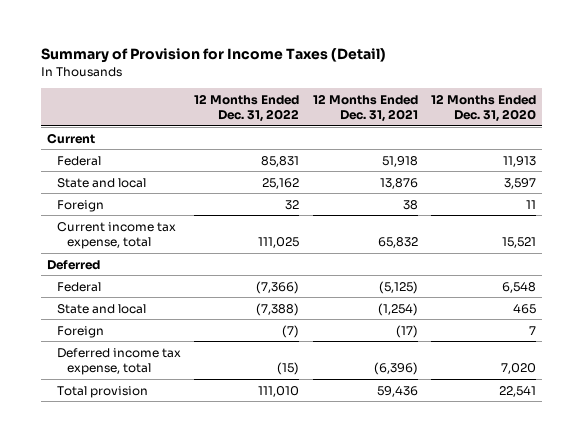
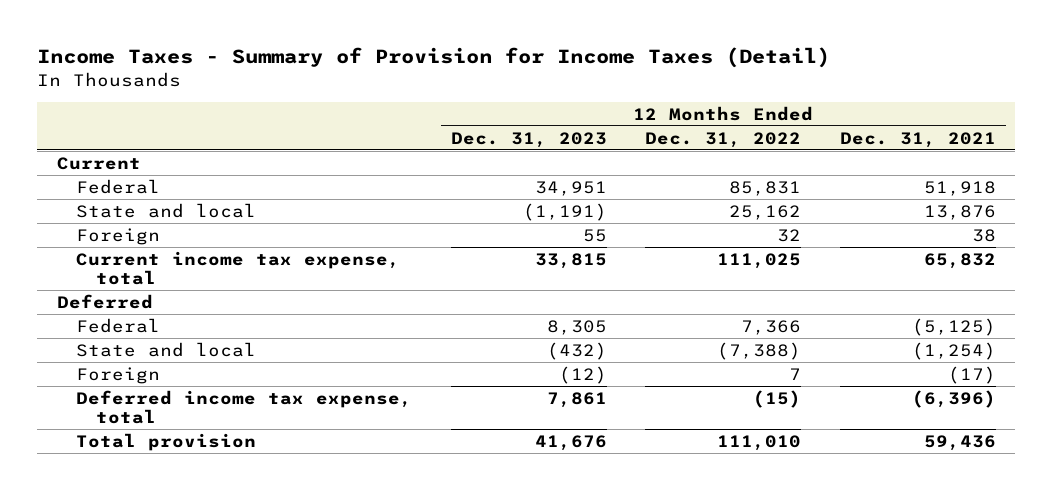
- Summary of Provision for Income Taxes (Detail)
+ Income Taxes - Summary of Provision for Income Taxes (Detail)
- | 12 Months Ended Dec. 31, 2022 | 12 Months Ended Dec. 31, 2021 | 12 Months Ended Dec. 31, 2020
+ | 12 Months Ended Dec. 31, 2023 | 12 Months Ended Dec. 31, 2022 | 12 Months Ended Dec. 31, 2021
- Federal | (7,366) | (5,125) | 6,548
+ Federal | 8,305 | 7,366 | (5,125)
- Foreign | (7) | (17) | 7
+ Foreign | (12) | 7 | (17)

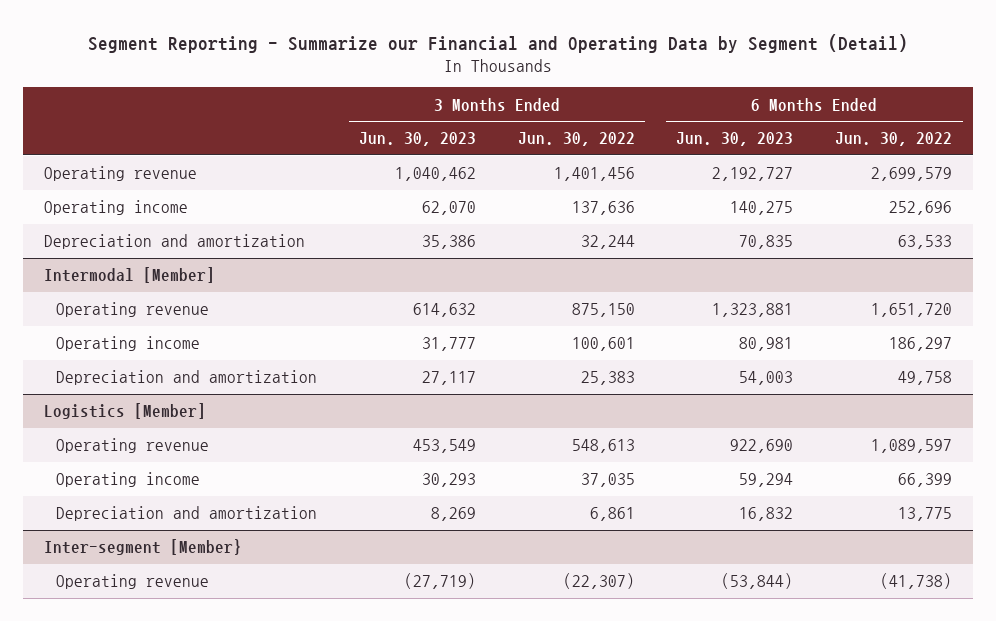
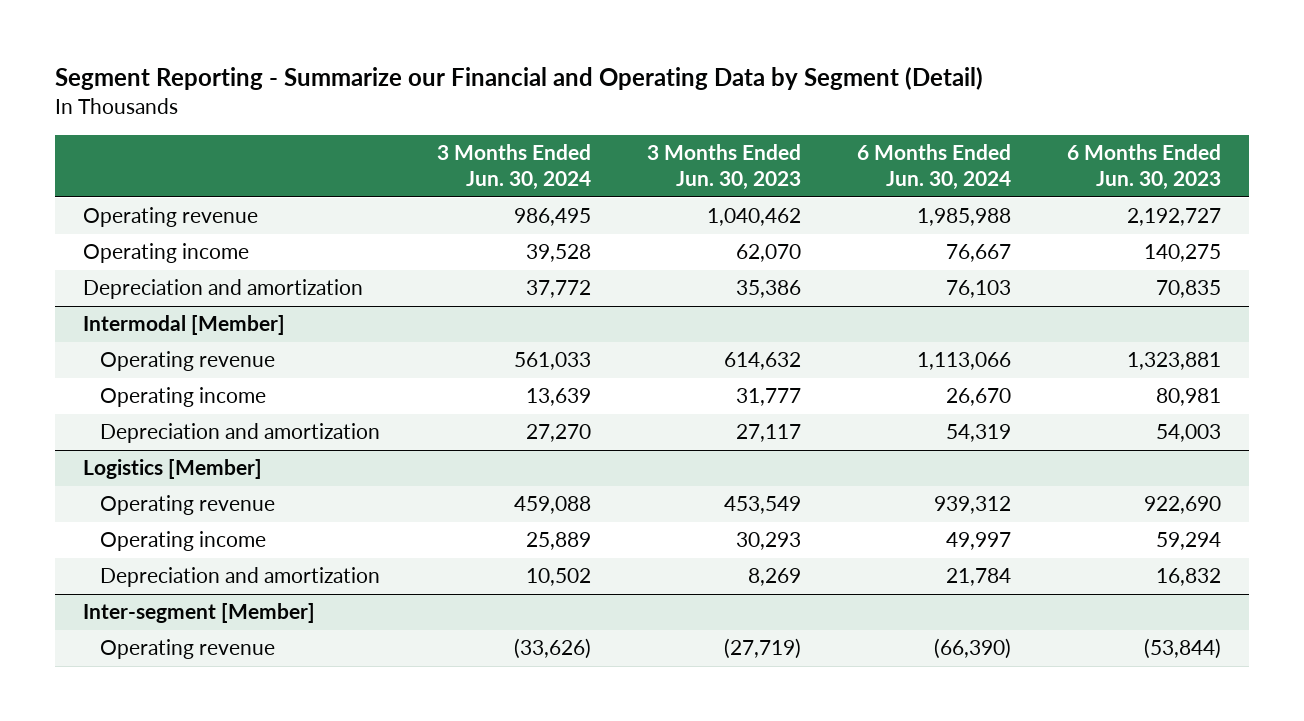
- | 3 Months Ended Jun. 30, 2023 | 3 Months Ended Jun. 30, 2022 | 6 Months Ended Jun. 30, 2023 | 6 Months Ended Jun. 30, 2022
+ | 3 Months Ended Jun. 30, 2024 | 3 Months Ended Jun. 30, 2023 | 6 Months Ended Jun. 30, 2024 | 6 Months Ended Jun. 30, 2023
- Inter-segment [Member}
+ Inter-segment [Member]

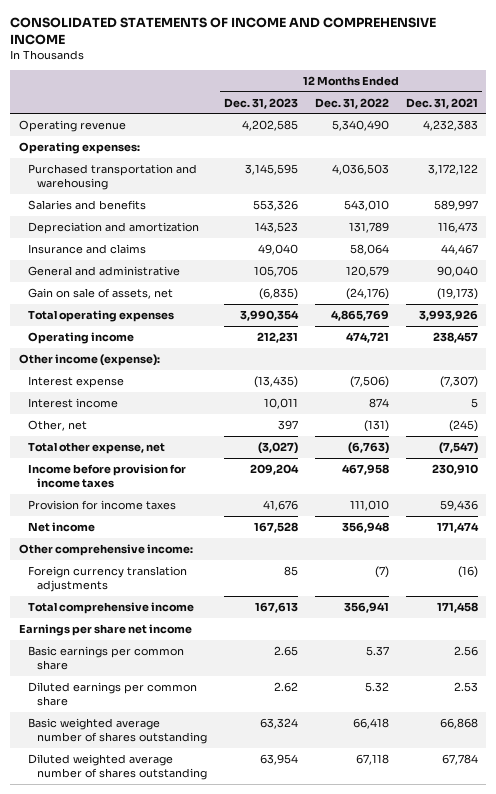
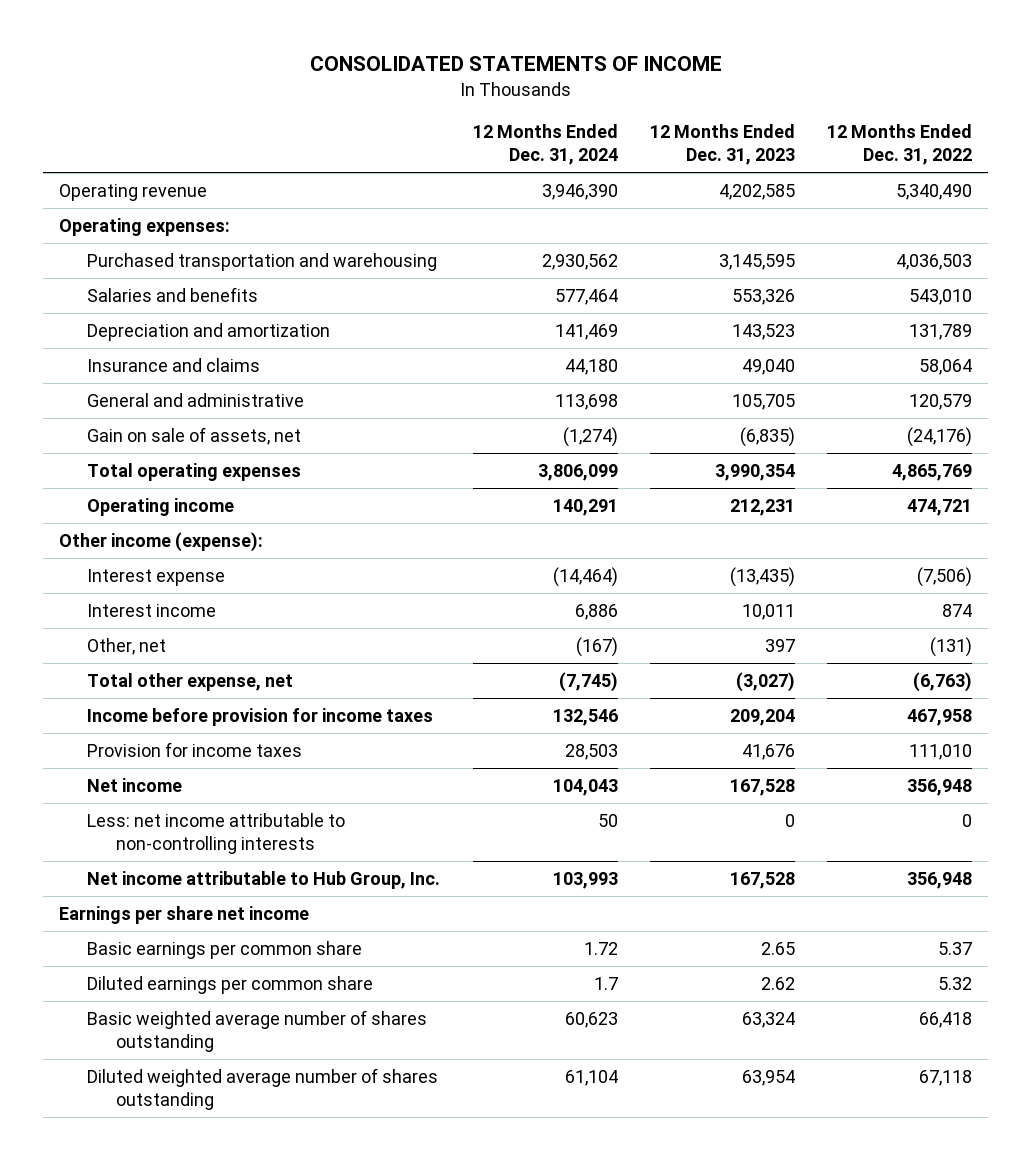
- CONSOLIDATED STATEMENTS OF INCOME AND COMPREHENSIVE INCOME
+ CONSOLIDATED STATEMENTS OF INCOME
- | 12 Months Ended Dec. 31, 2023 | 12 Months Ended Dec. 31, 2022 | 12 Months Ended Dec. 31, 2021
+ | 12 Months Ended Dec. 31, 2024 | 12 Months Ended Dec. 31, 2023 | 12 Months Ended Dec. 31, 2022
- Other comprehensive income:
- Foreign currency translation adjustments | 85 | (7) | (16)
- Total comprehensive income | 167,613 | 356,941 | 171,458
+ Less: net income attributable to non-controlling interests | 50 | 0 | 0
+ Net income attributable to Hub Group, Inc. | 103,993 | 167,528 | 356,948

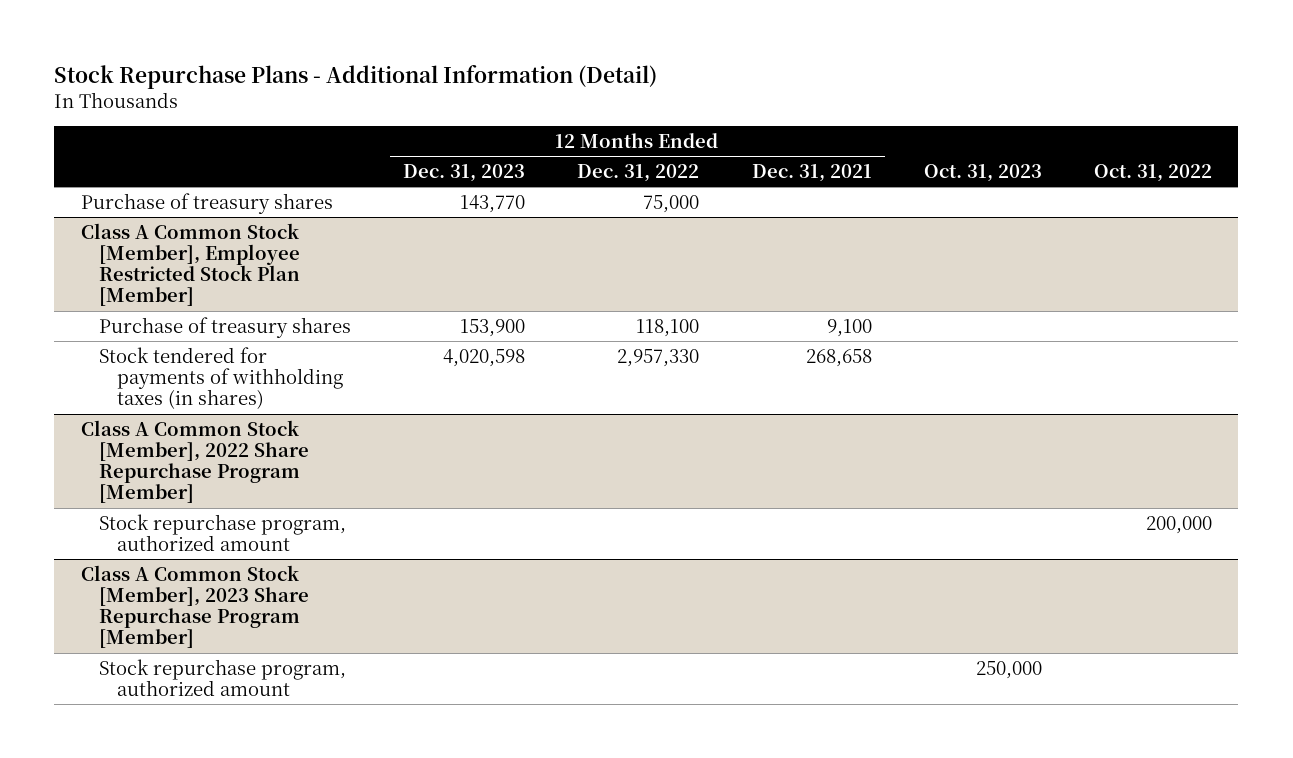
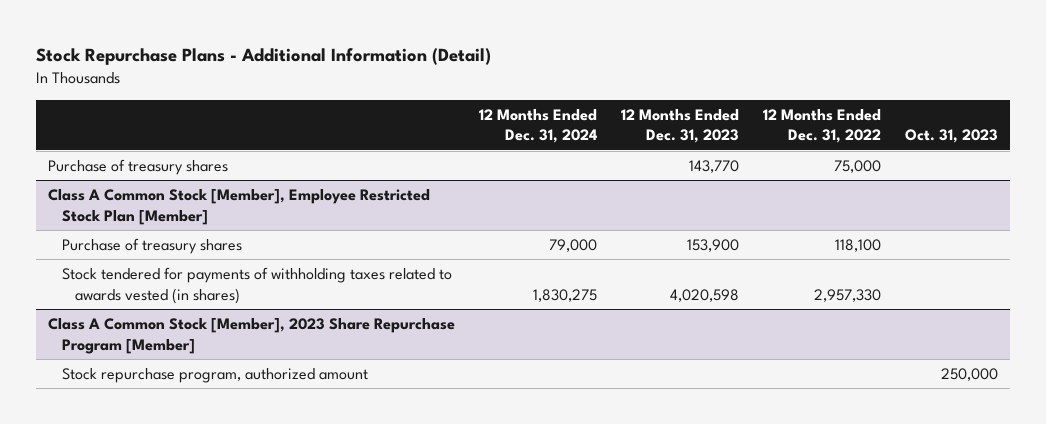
- | 12 Months Ended Dec. 31, 2023 | 12 Months Ended Dec. 31, 2022 | 12 Months Ended Dec. 31, 2021 | Oct. 31, 2023 | Oct. 31, 2022
+ | 12 Months Ended Dec. 31, 2024 | 12 Months Ended Dec. 31, 2023 | 12 Months Ended Dec. 31, 2022 | Oct. 31, 2023
@ Class A Common Stock [Member], Employee Restricted Stock Plan [Member]
- Stock tendered for payments of withholding taxes (in shares) | 4,020,598 | 2,957,330 | 268,658 | |
- Class A Common Stock [Member], 2022 Share Repurchase Program [Member]
- Stock repurchase program, authorized amount | | | | | 200,000
@ Class A Common Stock [Member], Employee Restricted Stock Plan [Member]
+ Stock tendered for payments of withholding taxes related to awards vested (in shares) | 1,830,275 | 4,020,598 | 2,957,330 |

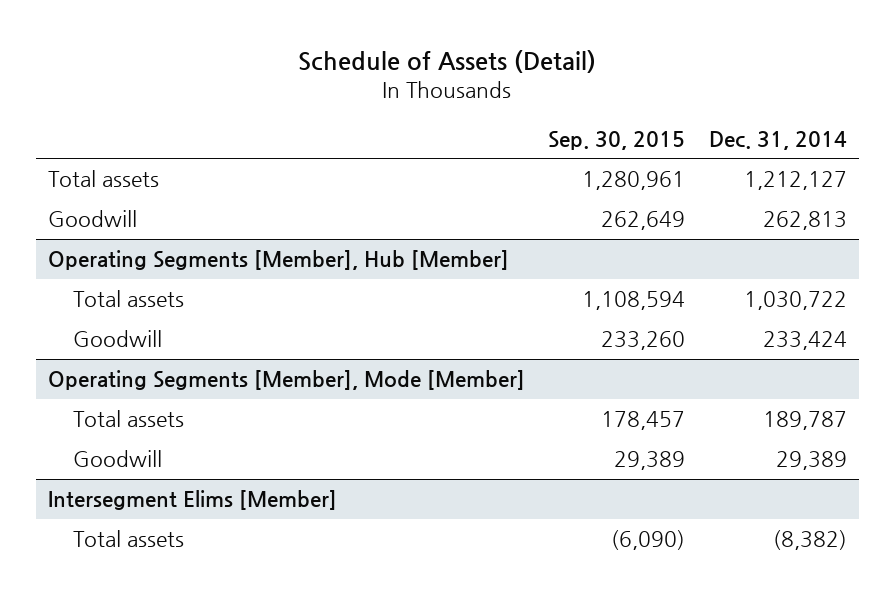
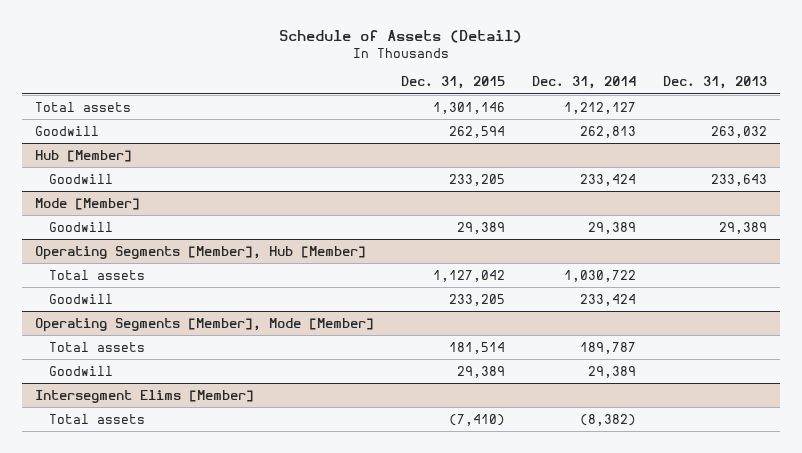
- | Sep. 30, 2015 | Dec. 31, 2014
+ | Dec. 31, 2015 | Dec. 31, 2014 | Dec. 31, 2013
+ Hub [Member]
+ Goodwill | 233,205 | 233,424 | 233,643
+ Mode [Member]
+ Goodwill | 29,389 | 29,389 | 29,389

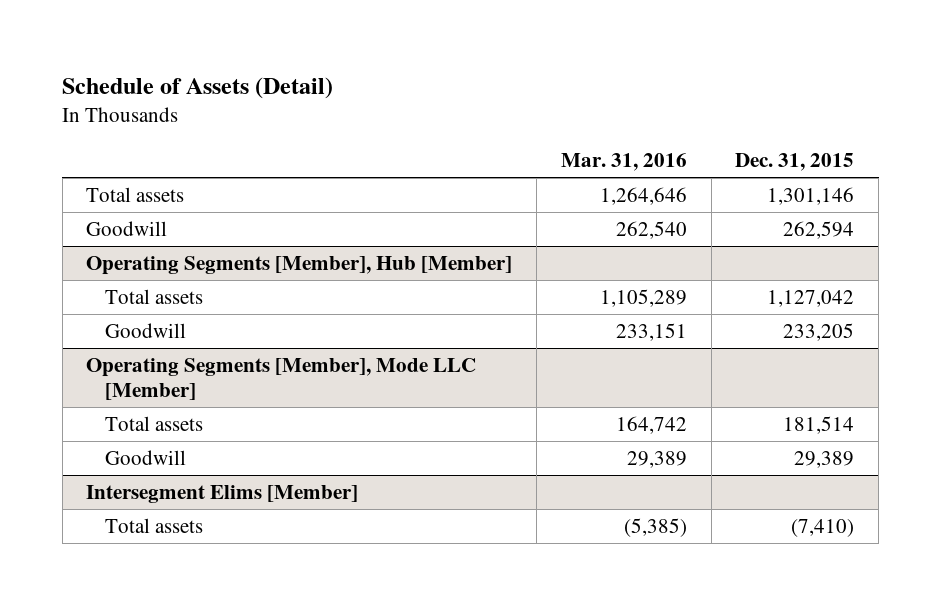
- | Dec. 31, 2015 | Dec. 31, 2014 | Dec. 31, 2013
+ | Mar. 31, 2016 | Dec. 31, 2015
- Hub [Member]
- Goodwill | 233,205 | 233,424 | 233,643
- Mode [Member]
- Goodwill | 29,389 | 29,389 | 29,389
- Operating Segments [Member], Mode [Member]
+ Operating Segments [Member], Mode LLC [Member]

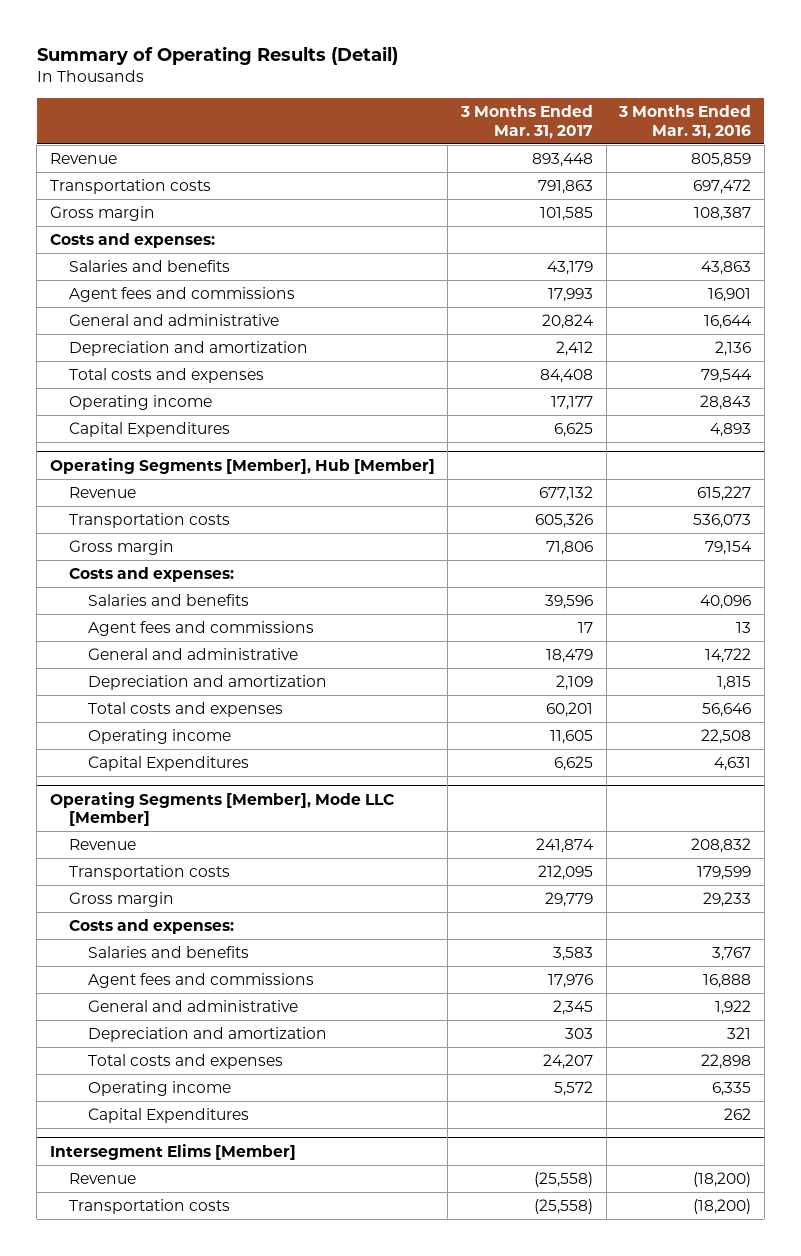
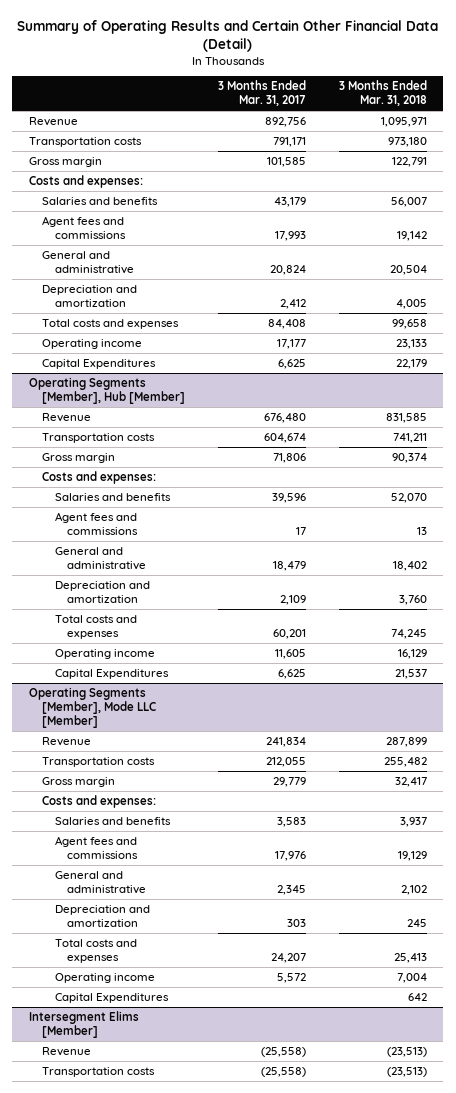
- Summary of Operating Results (Detail)
+ Summary of Operating Results and Certain Other Financial Data (Detail)
- | 3 Months Ended Mar. 31, 2017 | 3 Months Ended Mar. 31, 2016
+ | 3 Months Ended Mar. 31, 2017 | 3 Months Ended Mar. 31, 2018
- Revenue | 893,448 | 805,859
- Transportation costs | 791,863 | 697,472
+ Revenue | 892,756 | 1,095,971
+ Transportation costs | 791,171 | 973,180
@ Operating Segments [Member], Hub [Member]
- Revenue | 677,132 | 615,227
- Transportation costs | 605,326 | 536,073
+ Revenue | 676,480 | 831,585
+ Transportation costs | 604,674 | 741,211
@ Operating Segments [Member], Mode LLC [Member]
- Revenue | 241,874 | 208,832
- Transportation costs | 212,095 | 179,599
+ Revenue | 241,834 | 287,899
+ Transportation costs | 212,055 | 255,482

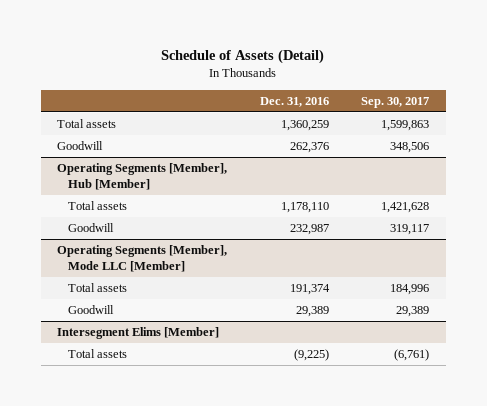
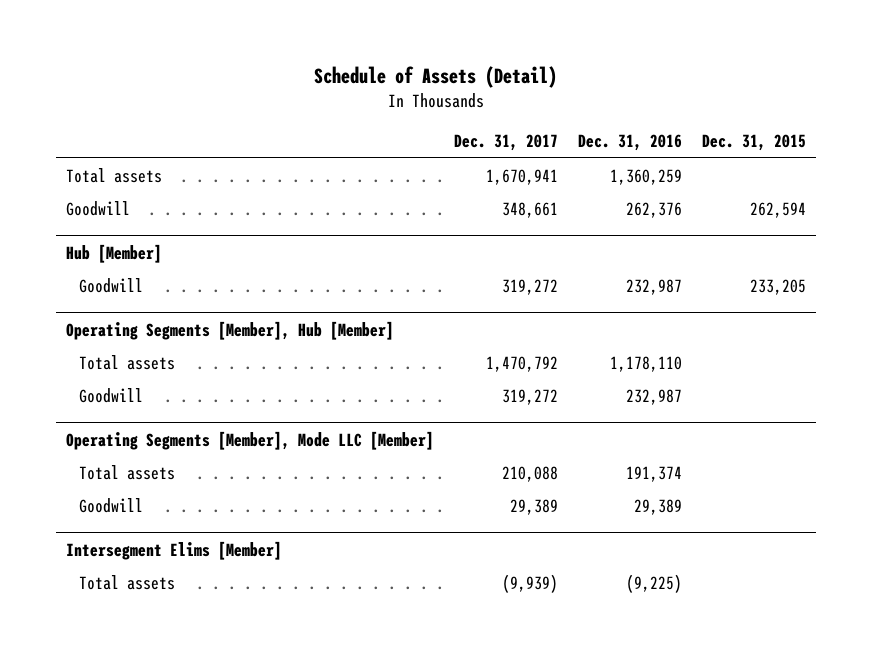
- | Dec. 31, 2016 | Sep. 30, 2017
+ | Dec. 31, 2017 | Dec. 31, 2016 | Dec. 31, 2015
+ Hub [Member]
+ Goodwill | 319,272 | 232,987 | 233,205

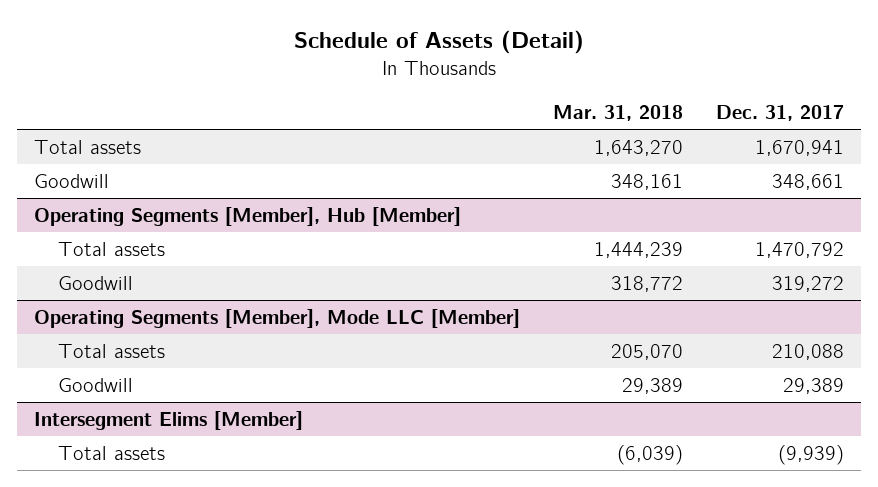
- | Dec. 31, 2017 | Dec. 31, 2016 | Dec. 31, 2015
+ | Mar. 31, 2018 | Dec. 31, 2017
- Hub [Member]
- Goodwill | 319,272 | 232,987 | 233,205

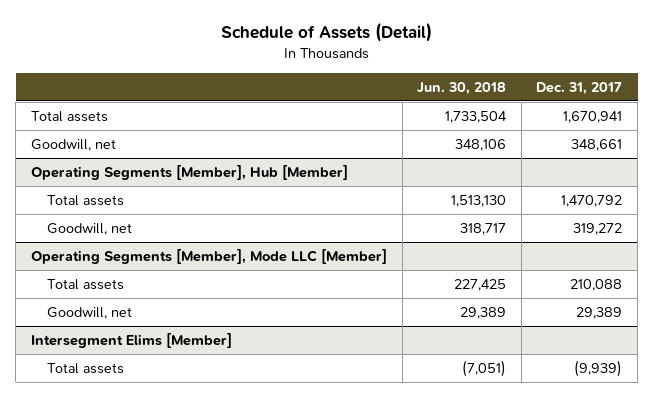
- | Mar. 31, 2018 | Dec. 31, 2017
+ | Jun. 30, 2018 | Dec. 31, 2017
- Goodwill | 348,161 | 348,661
+ Goodwill, net | 348,106 | 348,661
@ Operating Segments [Member], Hub [Member]
- Goodwill | 318,772 | 319,272
+ Goodwill, net | 318,717 | 319,272
@ Operating Segments [Member], Mode LLC [Member]
- Goodwill | 29,389 | 29,389
+ Goodwill, net | 29,389 | 29,389

